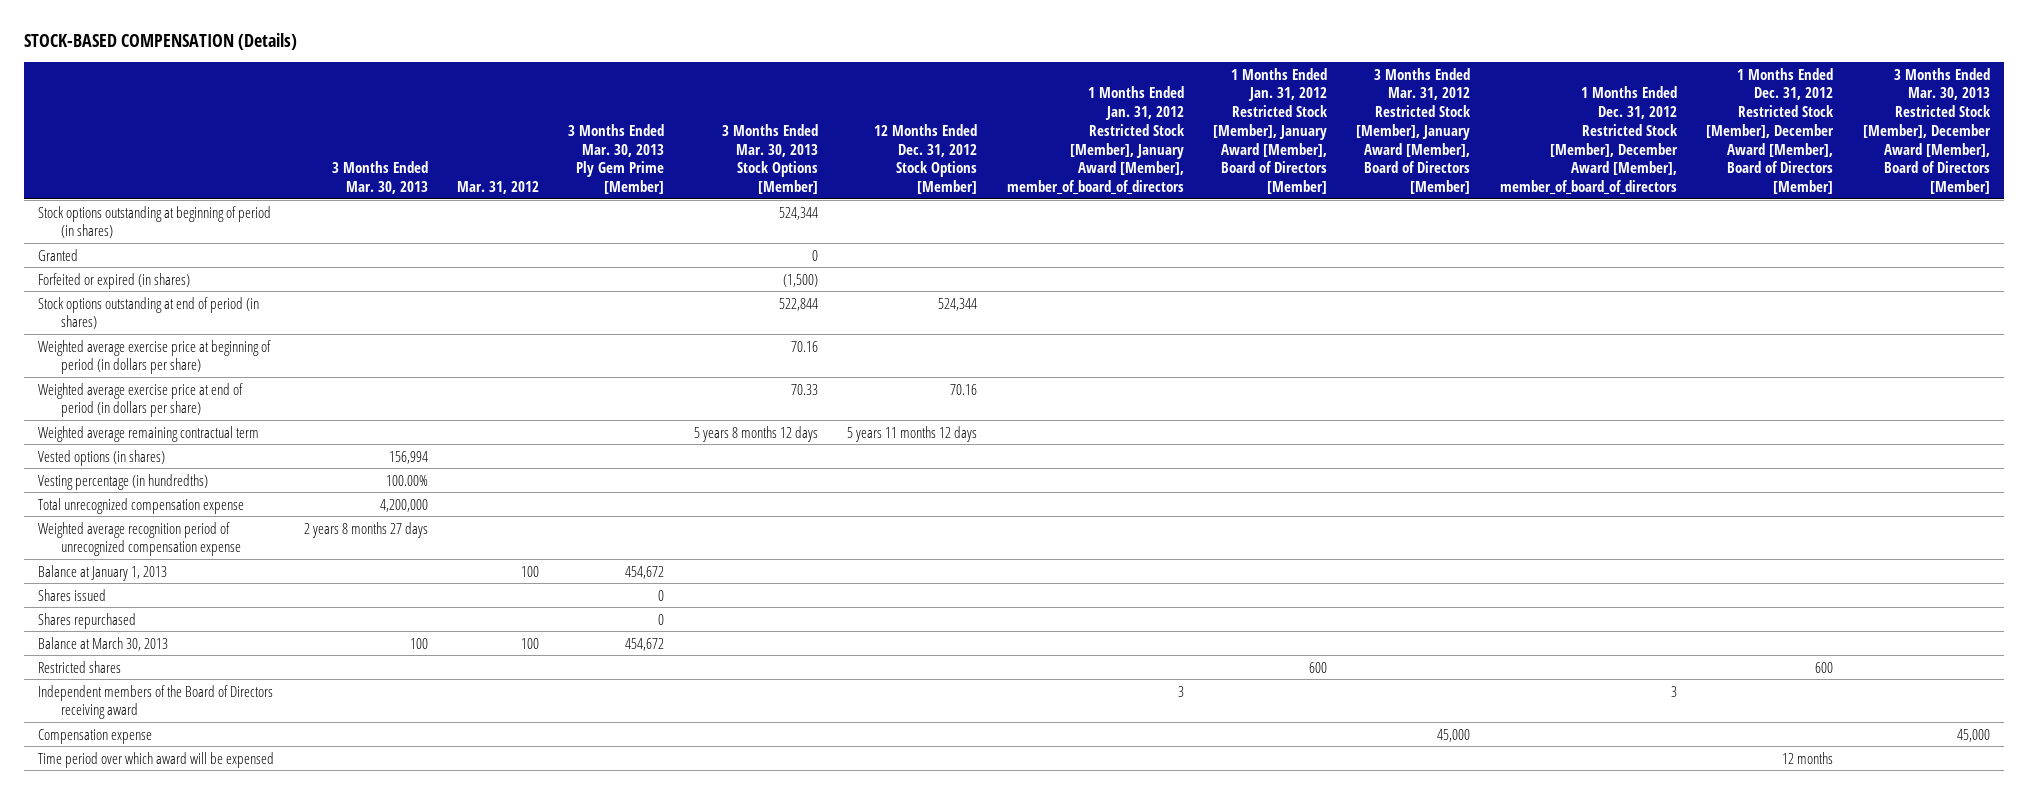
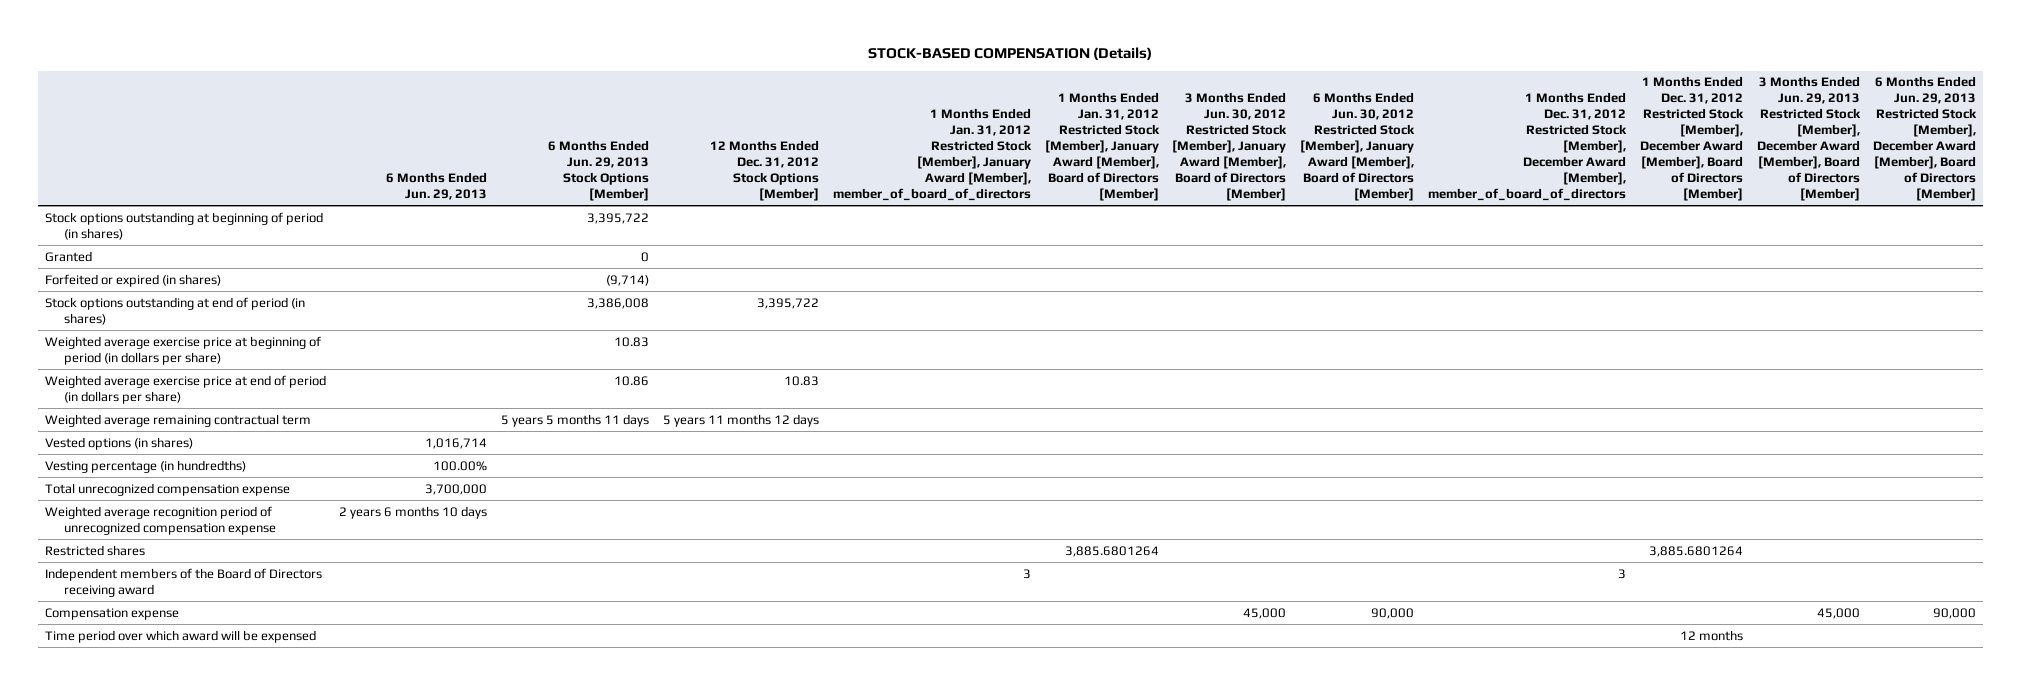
- | 3 Months Ended Mar. 30, 2013 | Mar. 31, 2012 | 3 Months Ended Mar. 30, 2013 Ply Gem Prime [Member] | 3 Months Ended Mar. 30, 2013 Stock Options [Member] | 12 Months Ended Dec. 31, 2012 Stock Options [Member] | 1 Months Ended Jan. 31, 2012 Restricted Stock [Member], January Award [Member], member_of_board_of_directors | 1 Months Ended Jan. 31, 2012 Restricted Stock [Member], January Award [Member], Board of Directors [Member] | 3 Months Ended Mar. 31, 2012 Restricted Stock [Member], January Award [Member], Board of Directors [Member] | 1 Months Ended Dec. 31, 2012 Restricted Stock [Member], December Award [Member], member_of_board_of_directors | 1 Months Ended Dec. 31, 2012 Restricted Stock [Member], December Award [Member], Board of Directors [Member] | 3 Months Ended Mar. 30, 2013 Restricted Stock [Member], December Award [Member], Board of Directors [Member]
+ | 6 Months Ended Jun. 29, 2013 | 6 Months Ended Jun. 29, 2013 Stock Options [Member] | 12 Months Ended Dec. 31, 2012 Stock Options [Member] | 1 Months Ended Jan. 31, 2012 Restricted Stock [Member], January Award [Member], member_of_board_of_directors | 1 Months Ended Jan. 31, 2012 Restricted Stock [Member], January Award [Member], Board of Directors [Member] | 3 Months Ended Jun. 30, 2012 Restricted Stock [Member], January Award [Member], Board of Directors [Member] | 6 Months Ended Jun. 30, 2012 Restricted Stock [Member], January Award [Member], Board of Directors [Member] | 1 Months Ended Dec. 31, 2012 Restricted Stock [Member], December Award [Member], member_of_board_of_directors | 1 Months Ended Dec. 31, 2012 Restricted Stock [Member], December Award [Member], Board of Directors [Member] | 3 Months Ended Jun. 29, 2013 Restricted Stock [Member], December Award [Member], Board of Directors [Member] | 6 Months Ended Jun. 29, 2013 Restricted Stock [Member], December Award [Member], Board of Directors [Member]
- Stock options outstanding at end of period (in shares) | | | | 522,844 | 524,344 | | | | | |
+ Stock options outstanding at end of period (in shares) | | 3,386,008 | 3,395,722 | | | | | | | |
- Weighted average exercise price at end of period (in dollars per share) | | | | 70.33 | 70.16 | | | | | |
+ Weighted average exercise price at end of period (in dollars per share) | | 10.86 | 10.83 | | | | | | | |
- Balance at January 1, 2013 | | 100 | 454,672 | | | | | | | |
- Shares issued | | | 0 | | | | | | | |
- Shares repurchased | | | 0 | | | | | | | |
- Balance at March 30, 2013 | 100 | 100 | 454,672 | | | | | | | |
- Restricted shares | | | | | | | 600 | | | 600 |
+ Restricted shares | | | | | 3,885.6801264 | | | | 3,885.6801264 | |

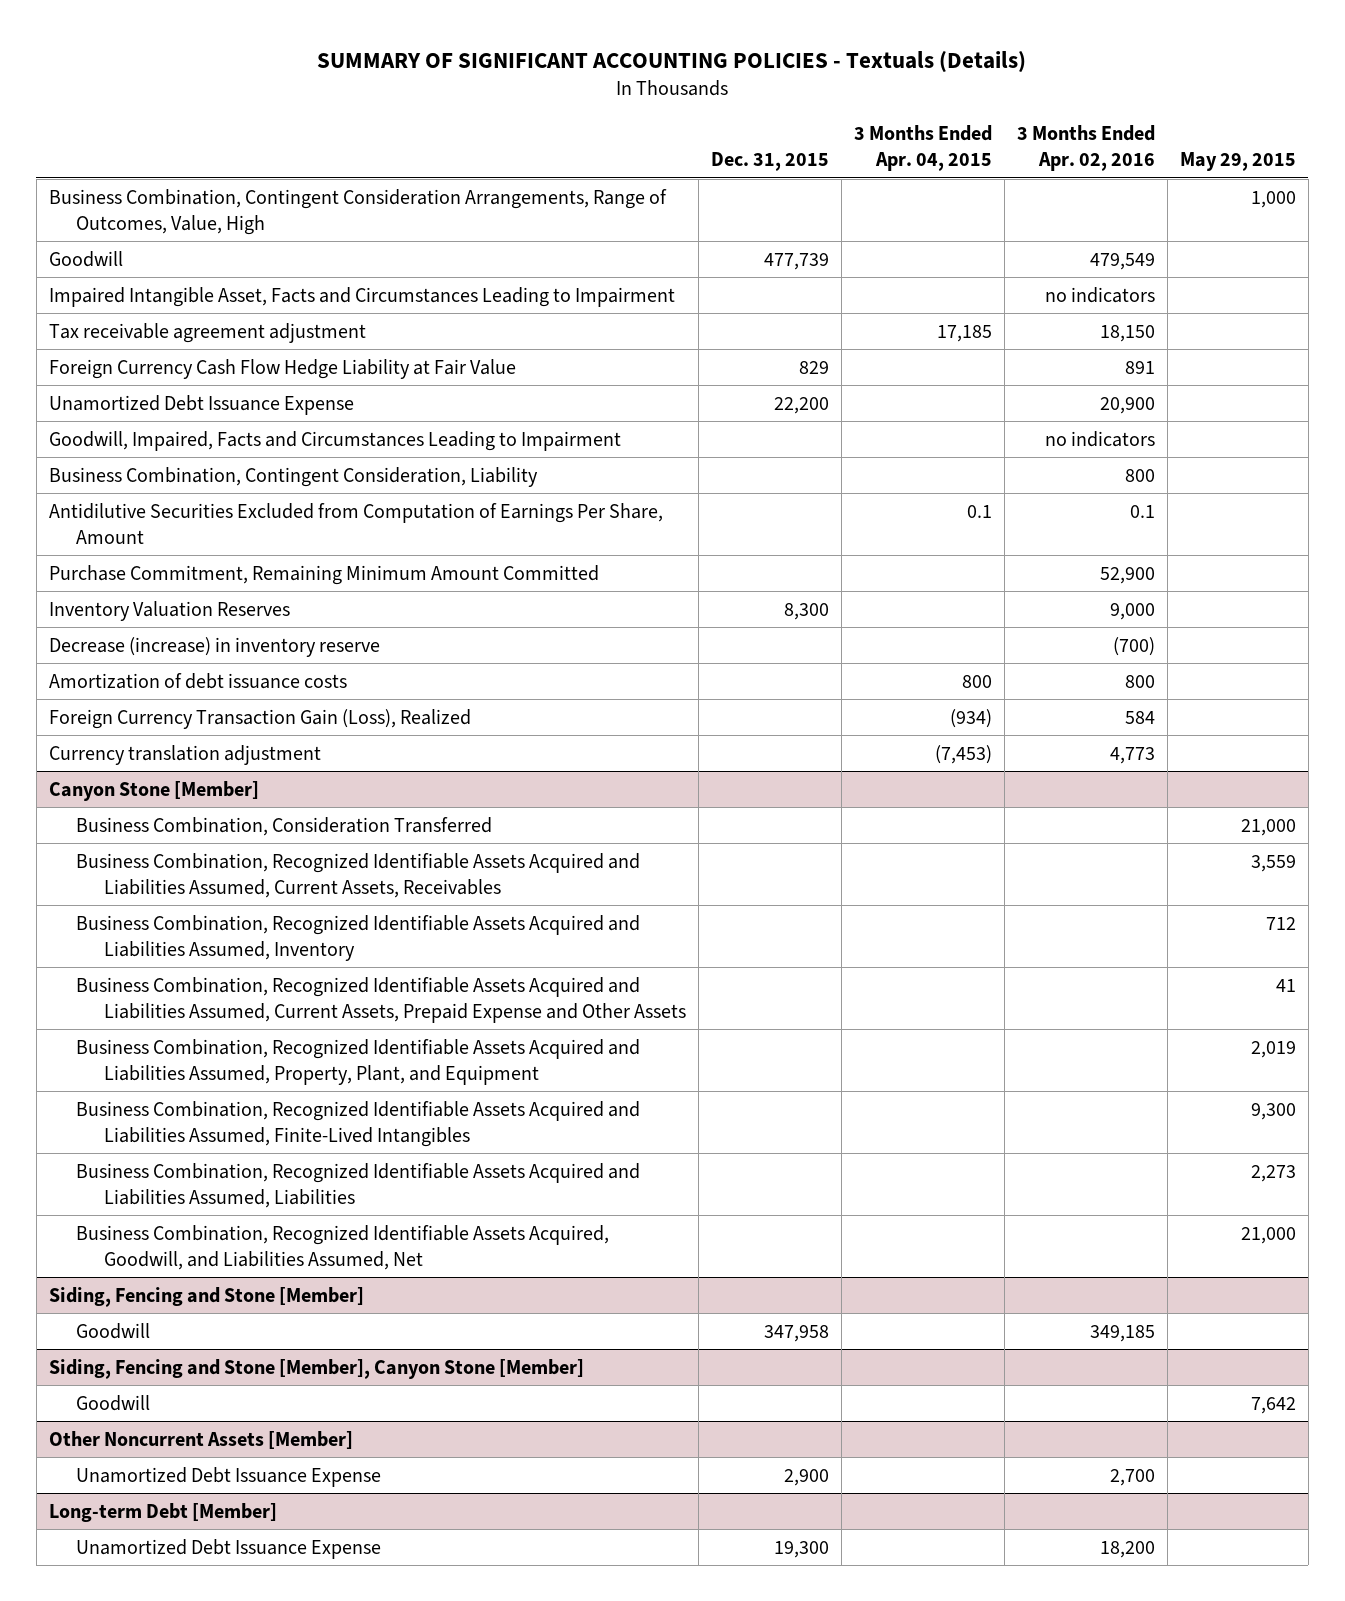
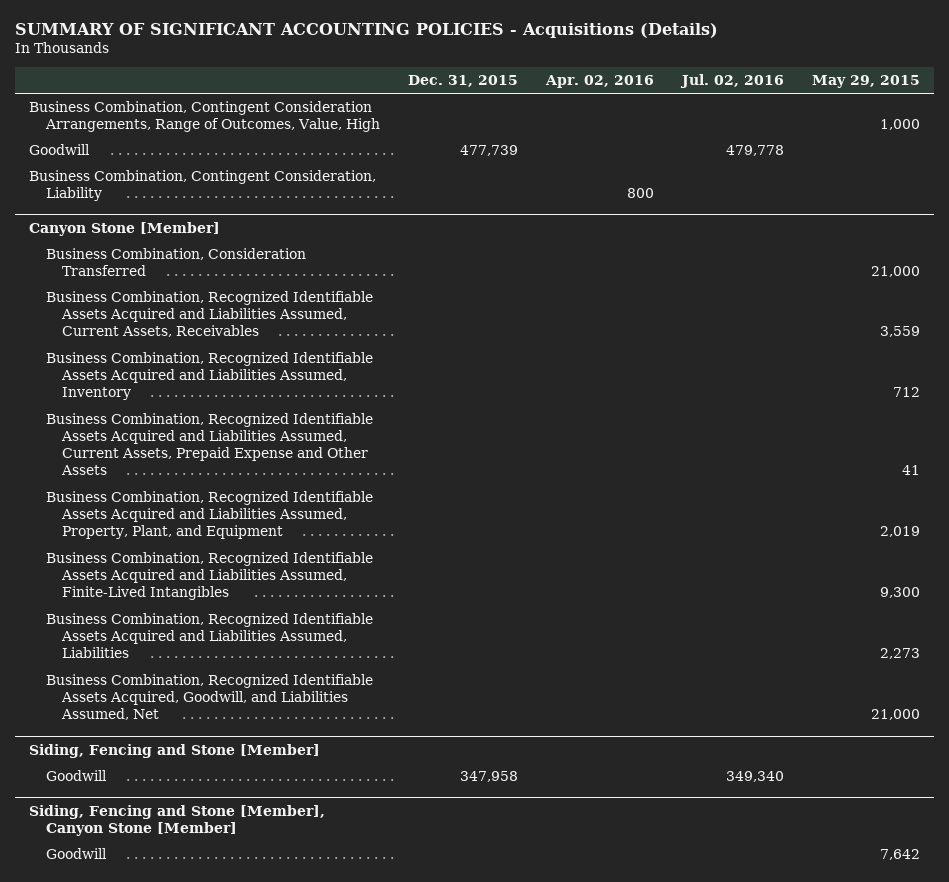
- SUMMARY OF SIGNIFICANT ACCOUNTING POLICIES - Textuals (Details)
+ SUMMARY OF SIGNIFICANT ACCOUNTING POLICIES - Acquisitions (Details)
- | Dec. 31, 2015 | 3 Months Ended Apr. 04, 2015 | 3 Months Ended Apr. 02, 2016 | May 29, 2015
+ | Dec. 31, 2015 | Apr. 02, 2016 | Jul. 02, 2016 | May 29, 2015
- Impaired Intangible Asset, Facts and Circumstances Leading to Impairment | | | no indicators |
- Tax receivable agreement adjustment | | 17,185 | 18,150 |
- Foreign Currency Cash Flow Hedge Liability at Fair Value | 829 | | 891 |
- Unamortized Debt Issuance Expense | 22,200 | | 20,900 |
- Goodwill, Impaired, Facts and Circumstances Leading to Impairment | | | no indicators |
- Antidilutive Securities Excluded from Computation of Earnings Per Share, Amount | | 0.1 | 0.1 |
- Purchase Commitment, Remaining Minimum Amount Committed | | | 52,900 |
- Inventory Valuation Reserves | 8,300 | | 9,000 |
- Decrease (increase) in inventory reserve | | | (700) |
- Amortization of debt issuance costs | | 800 | 800 |
- Foreign Currency Transaction Gain (Loss), Realized | | (934) | 584 |
- Currency translation adjustment | | (7,453) | 4,773 |
- Other Noncurrent Assets [Member]
- Unamortized Debt Issuance Expense | 2,900 | | 2,700 |
- Long-term Debt [Member]
- Unamortized Debt Issuance Expense | 19,300 | | 18,200 |

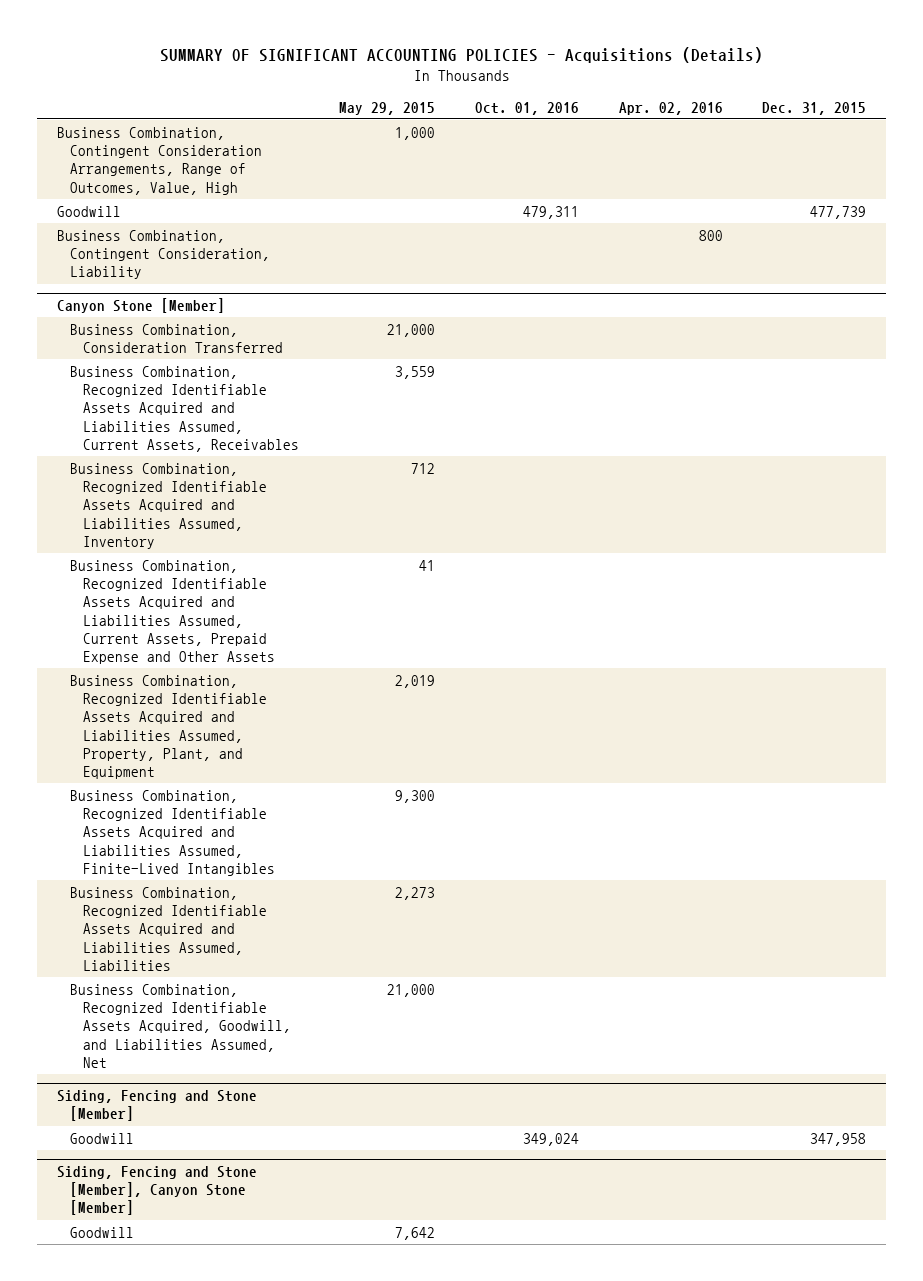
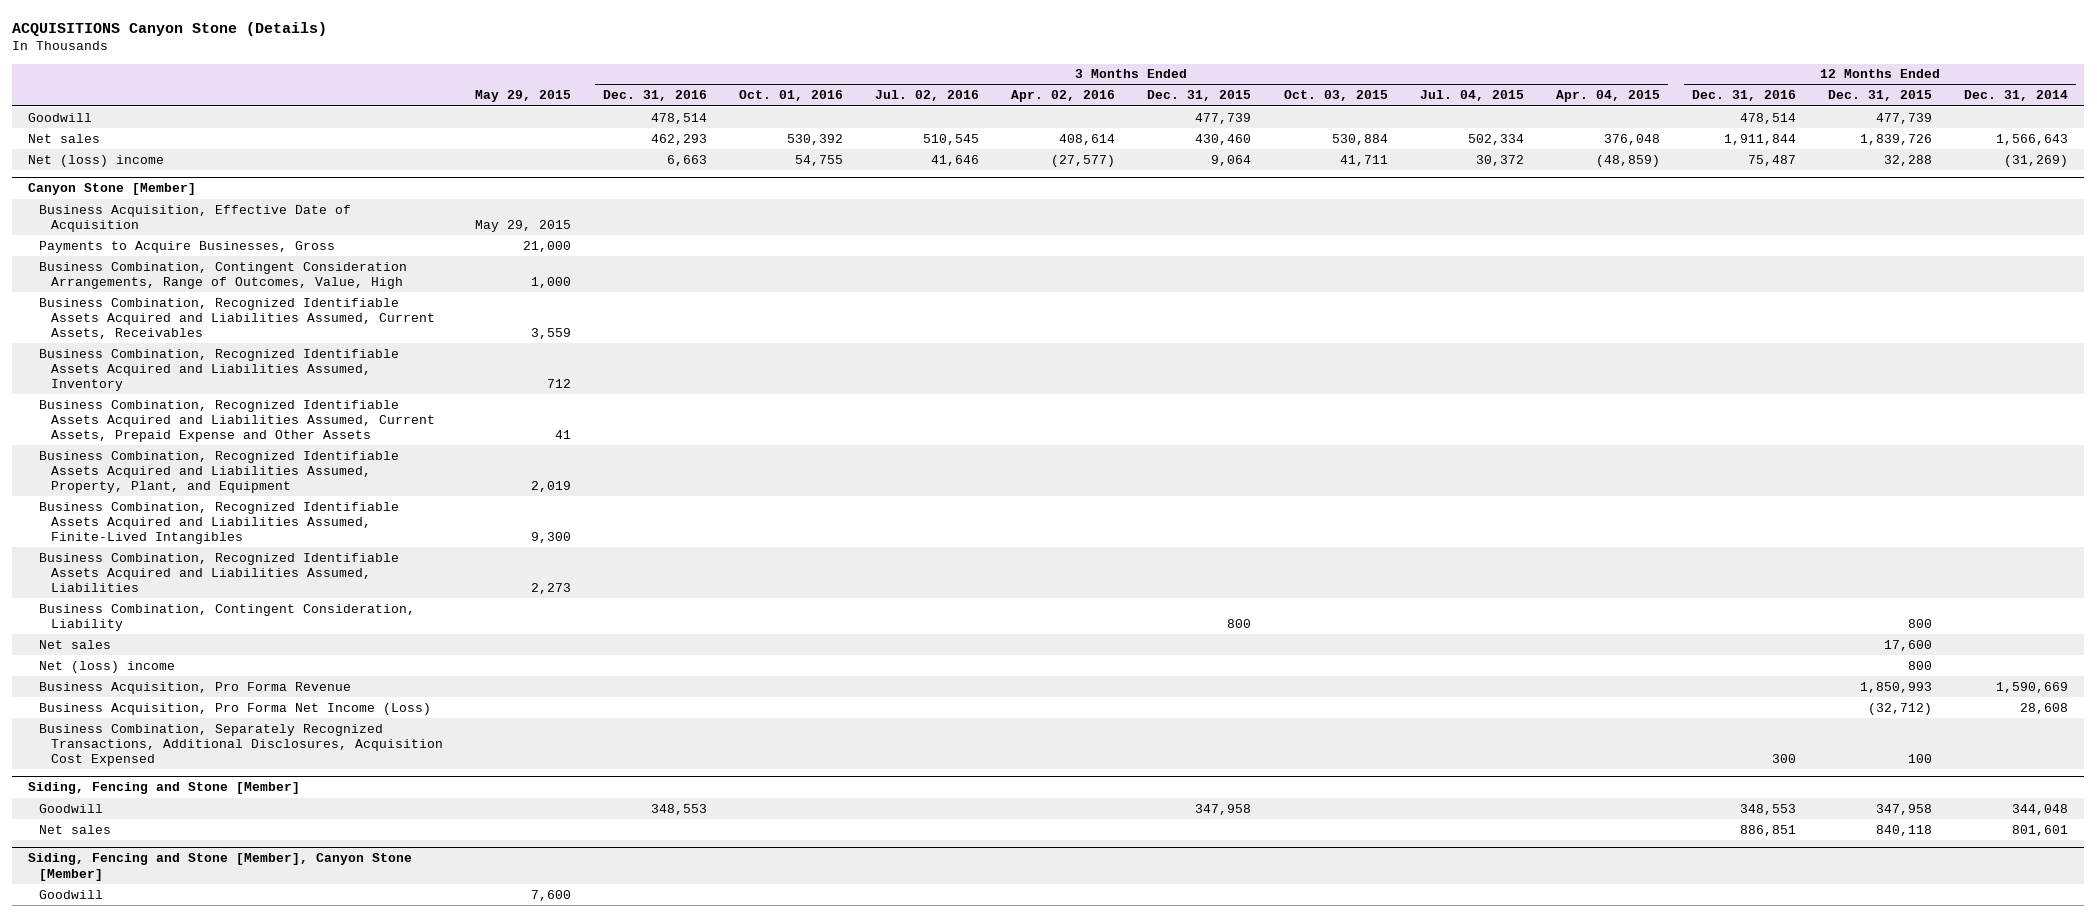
- SUMMARY OF SIGNIFICANT ACCOUNTING POLICIES - Acquisitions (Details)
+ ACQUISITIONS Canyon Stone (Details)
- | May 29, 2015 | Oct. 01, 2016 | Apr. 02, 2016 | Dec. 31, 2015
+ | May 29, 2015 | 3 Months Ended Dec. 31, 2016 | 3 Months Ended Oct. 01, 2016 | 3 Months Ended Jul. 02, 2016 | 3 Months Ended Apr. 02, 2016 | 3 Months Ended Dec. 31, 2015 | 3 Months Ended Oct. 03, 2015 | 3 Months Ended Jul. 04, 2015 | 3 Months Ended Apr. 04, 2015 | 12 Months Ended Dec. 31, 2016 | 12 Months Ended Dec. 31, 2015 | 12 Months Ended Dec. 31, 2014
- Business Combination, Contingent Consideration Arrangements, Range of Outcomes, Value, High | 1,000 | | |
- Business Combination, Contingent Consideration, Liability | | | 800 |
+ Net sales | | 462,293 | 530,392 | 510,545 | 408,614 | 430,460 | 530,884 | 502,334 | 376,048 | 1,911,844 | 1,839,726 | 1,566,643
+ Net (loss) income | | 6,663 | 54,755 | 41,646 | (27,577) | 9,064 | 41,711 | 30,372 | (48,859) | 75,487 | 32,288 | (31,269)
@ Canyon Stone [Member]
- Business Combination, Consideration Transferred | 21,000 | | |
+ Business Acquisition, Effective Date of Acquisition | May 29, 2015 | | | | | | | | | | |
+ Payments to Acquire Businesses, Gross | 21,000 | | | | | | | | | | |
+ Business Combination, Contingent Consideration Arrangements, Range of Outcomes, Value, High | 1,000 | | | | | | | | | | |
- Business Combination, Recognized Identifiable Assets Acquired, Goodwill, and Liabilities Assumed, Net | 21,000 | | |
+ Business Combination, Contingent Consideration, Liability | | | | | | 800 | | | | | 800 |
+ Net sales | | | | | | | | | | | 17,600 |
+ Net (loss) income | | | | | | | | | | | 800 |
+ Business Acquisition, Pro Forma Revenue | | | | | | | | | | | 1,850,993 | 1,590,669
+ Business Acquisition, Pro Forma Net Income (Loss) | | | | | | | | | | | (32,712) | 28,608
+ Business Combination, Separately Recognized Transactions, Additional Disclosures, Acquisition Cost Expensed | | | | | | | | | | 300 | 100 |
@ Siding, Fencing and Stone [Member]
+ Net sales | | | | | | | | | | 886,851 | 840,118 | 801,601
@ Siding, Fencing and Stone [Member], Canyon Stone [Member]
- Goodwill | 7,642 | | |
+ Goodwill | 7,600 | | | | | | | | | | |

